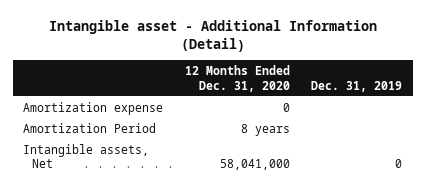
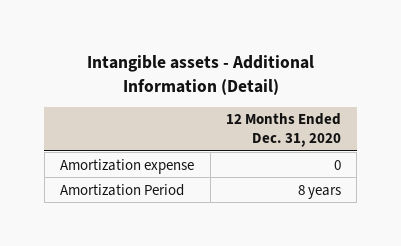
- Intangible asset - Additional Information (Detail)
+ Intangible assets - Additional Information (Detail)
- | 12 Months Ended Dec. 31, 2020 | Dec. 31, 2019
+ | 12 Months Ended Dec. 31, 2020
- Intangible assets, Net | 58,041,000 | 0

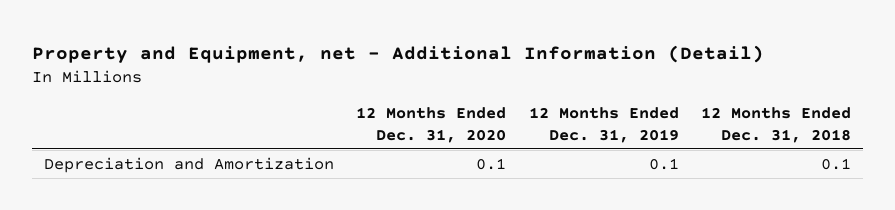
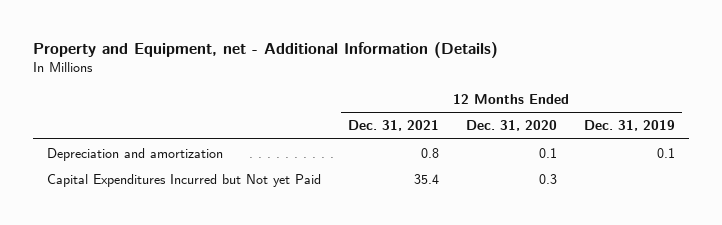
- Property and Equipment, net - Additional Information (Detail)
+ Property and Equipment, net - Additional Information (Details)
- | 12 Months Ended Dec. 31, 2020 | 12 Months Ended Dec. 31, 2019 | 12 Months Ended Dec. 31, 2018
+ | 12 Months Ended Dec. 31, 2021 | 12 Months Ended Dec. 31, 2020 | 12 Months Ended Dec. 31, 2019
- Depreciation and Amortization | 0.1 | 0.1 | 0.1
+ Depreciation and amortization | 0.8 | 0.1 | 0.1
+ Capital Expenditures Incurred but Not yet Paid | 35.4 | 0.3 |

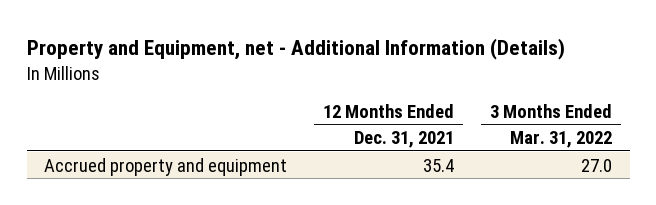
- | 12 Months Ended Dec. 31, 2021 | 12 Months Ended Dec. 31, 2020 | 12 Months Ended Dec. 31, 2019
+ | 12 Months Ended Dec. 31, 2021 | 3 Months Ended Mar. 31, 2022
- Depreciation and amortization | 0.8 | 0.1 | 0.1
- Capital Expenditures Incurred but Not yet Paid | 35.4 | 0.3 |
+ Accrued property and equipment | 35.4 | 27.0

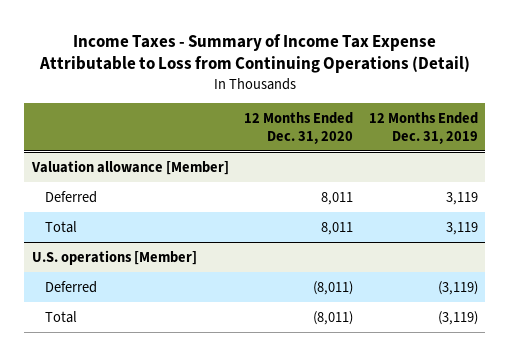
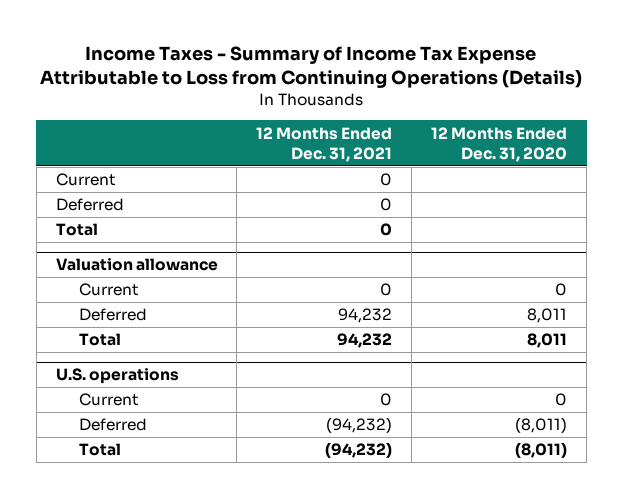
- Income Taxes - Summary of Income Tax Expense Attributable to Loss from Continuing Operations (Detail)
+ Income Taxes - Summary of Income Tax Expense Attributable to Loss from Continuing Operations (Details)
- | 12 Months Ended Dec. 31, 2020 | 12 Months Ended Dec. 31, 2019
+ | 12 Months Ended Dec. 31, 2021 | 12 Months Ended Dec. 31, 2020
- Valuation allowance [Member]
+ Current | 0 |
+ Deferred | 0 |
+ Total | 0 |
+ Valuation allowance
+ Current | 0 | 0
- U.S. operations [Member]
+ U.S. operations
+ Current | 0 | 0

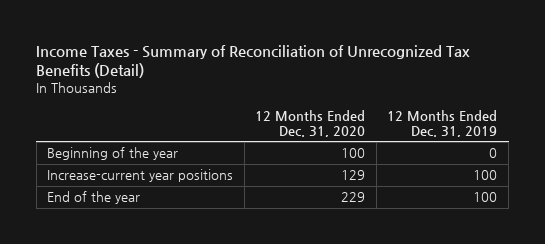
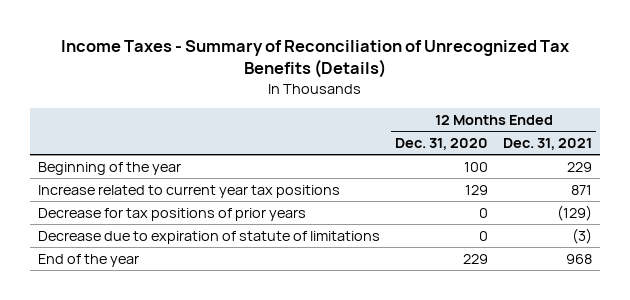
- Income Taxes - Summary of Reconciliation of Unrecognized Tax Benefits (Detail)
+ Income Taxes - Summary of Reconciliation of Unrecognized Tax Benefits (Details)
- | 12 Months Ended Dec. 31, 2020 | 12 Months Ended Dec. 31, 2019
+ | 12 Months Ended Dec. 31, 2020 | 12 Months Ended Dec. 31, 2021
- Increase-current year positions | 129 | 100
+ Increase related to current year tax positions | 129 | 871
+ Decrease for tax positions of prior years | 0 | (129)
+ Decrease due to expiration of statute of limitations | 0 | (3)

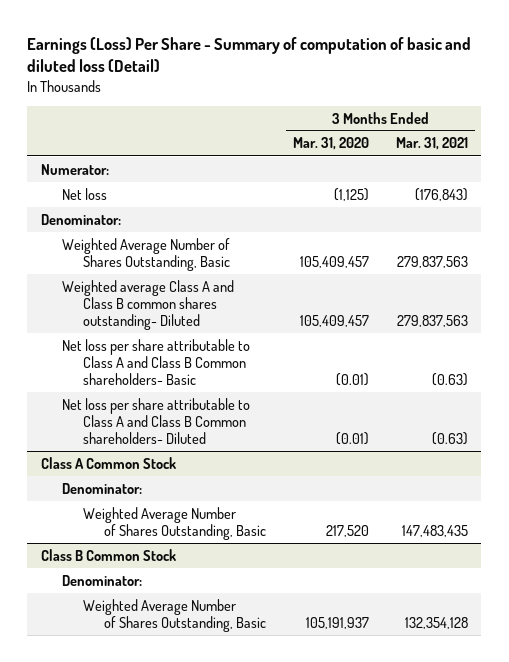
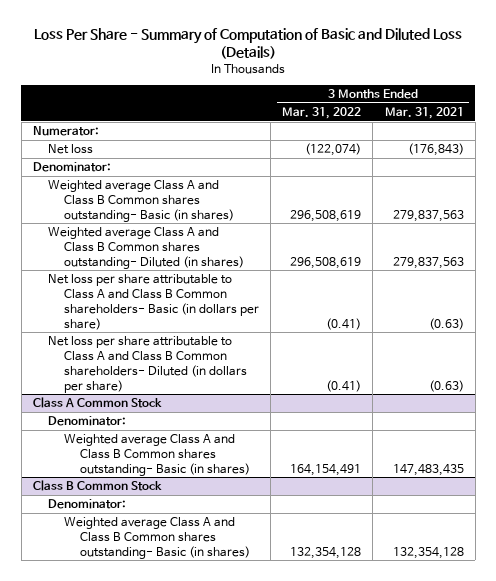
- Earnings (Loss) Per Share - Summary of computation of basic and diluted loss (Detail)
+ Loss Per Share - Summary of Computation of Basic and Diluted Loss (Details)
- | 3 Months Ended Mar. 31, 2020 | 3 Months Ended Mar. 31, 2021
+ | 3 Months Ended Mar. 31, 2022 | 3 Months Ended Mar. 31, 2021
- Weighted Average Number of Shares Outstanding, Basic | 105,409,457 | 279,837,563
- Weighted average Class A and Class B common shares outstanding- Diluted | 105,409,457 | 279,837,563
- Net loss per share attributable to Class A and Class B Common shareholders- Basic | (0.01) | (0.63)
- Net loss per share attributable to Class A and Class B Common shareholders- Diluted | (0.01) | (0.63)
+ Weighted average Class A and Class B Common shares outstanding- Basic (in shares) | 296,508,619 | 279,837,563
+ Weighted average Class A and Class B Common shares outstanding- Diluted (in shares) | 296,508,619 | 279,837,563
+ Net loss per share attributable to Class A and Class B Common shareholders- Basic (in dollars per share) | (0.41) | (0.63)
+ Net loss per share attributable to Class A and Class B Common shareholders- Diluted (in dollars per share) | (0.41) | (0.63)
@ Class A Common Stock
- Weighted Average Number of Shares Outstanding, Basic | 217,520 | 147,483,435
+ Weighted average Class A and Class B Common shares outstanding- Basic (in shares) | 164,154,491 | 147,483,435
@ Class B Common Stock
- Weighted Average Number of Shares Outstanding, Basic | 105,191,937 | 132,354,128
+ Weighted average Class A and Class B Common shares outstanding- Basic (in shares) | 132,354,128 | 132,354,128

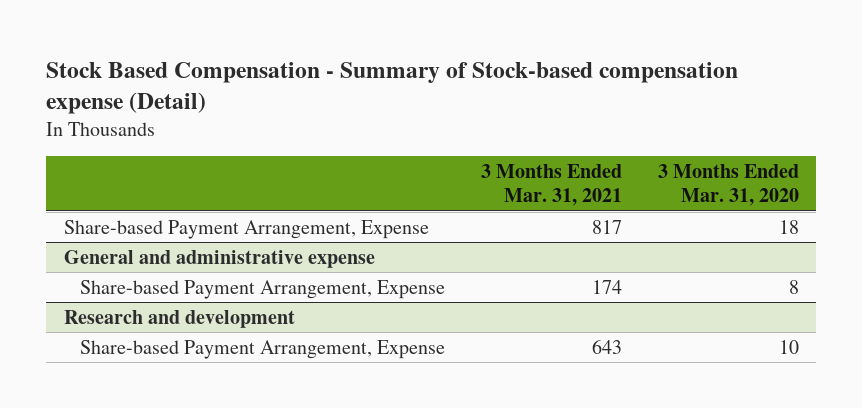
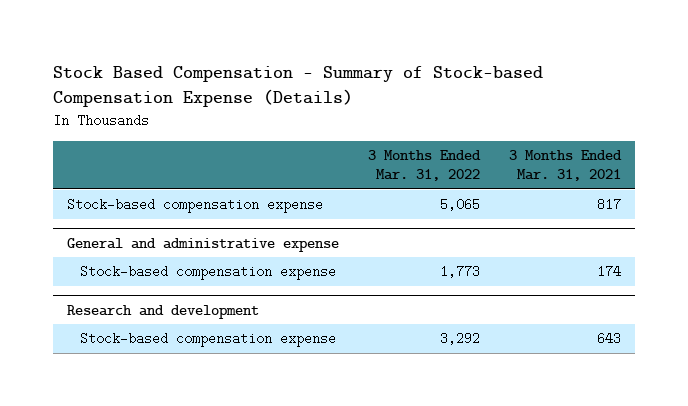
- Stock Based Compensation - Summary of Stock-based compensation expense (Detail)
+ Stock Based Compensation - Summary of Stock-based Compensation Expense (Details)
- | 3 Months Ended Mar. 31, 2021 | 3 Months Ended Mar. 31, 2020
+ | 3 Months Ended Mar. 31, 2022 | 3 Months Ended Mar. 31, 2021
- Share-based Payment Arrangement, Expense | 817 | 18
+ Stock-based compensation expense | 5,065 | 817
@ General and administrative expense
- Share-based Payment Arrangement, Expense | 174 | 8
+ Stock-based compensation expense | 1,773 | 174
@ Research and development
- Share-based Payment Arrangement, Expense | 643 | 10
+ Stock-based compensation expense | 3,292 | 643

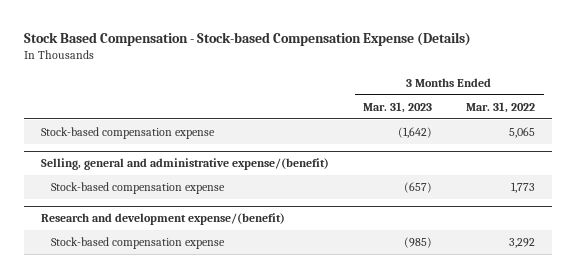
- Stock Based Compensation - Summary of Stock-based Compensation Expense (Details)
+ Stock Based Compensation - Stock-based Compensation Expense (Details)
- | 3 Months Ended Mar. 31, 2022 | 3 Months Ended Mar. 31, 2021
+ | 3 Months Ended Mar. 31, 2023 | 3 Months Ended Mar. 31, 2022
- General and administrative expense
+ Selling, general and administrative expense/(benefit)
- Research and development
+ Research and development expense/(benefit)

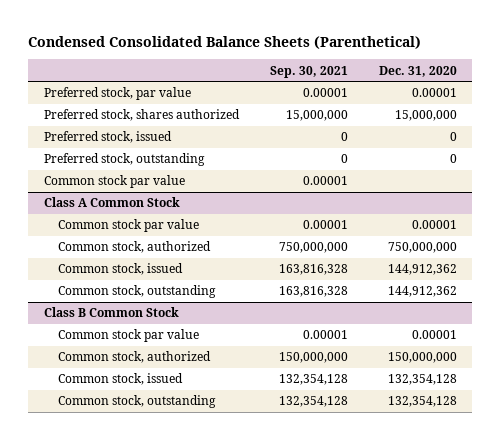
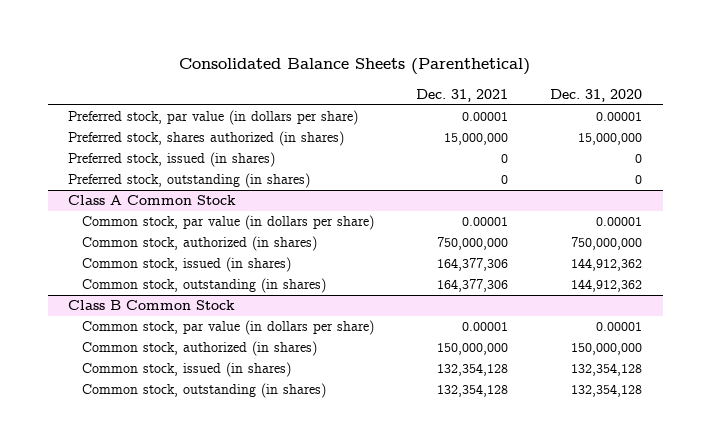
- Condensed Consolidated Balance Sheets (Parenthetical)
+ Consolidated Balance Sheets (Parenthetical)
- | Sep. 30, 2021 | Dec. 31, 2020
+ | Dec. 31, 2021 | Dec. 31, 2020
- Preferred stock, par value | 0.00001 | 0.00001
- Preferred stock, shares authorized | 15,000,000 | 15,000,000
- Preferred stock, issued | 0 | 0
- Preferred stock, outstanding | 0 | 0
- Common stock par value | 0.00001 |
+ Preferred stock, par value (in dollars per share) | 0.00001 | 0.00001
+ Preferred stock, shares authorized (in shares) | 15,000,000 | 15,000,000
+ Preferred stock, issued (in shares) | 0 | 0
+ Preferred stock, outstanding (in shares) | 0 | 0
@ Class A Common Stock
- Common stock par value | 0.00001 | 0.00001
- Common stock, authorized | 750,000,000 | 750,000,000
- Common stock, issued | 163,816,328 | 144,912,362
- Common stock, outstanding | 163,816,328 | 144,912,362
+ Common stock, par value (in dollars per share) | 0.00001 | 0.00001
+ Common stock, authorized (in shares) | 750,000,000 | 750,000,000
+ Common stock, issued (in shares) | 164,377,306 | 144,912,362
+ Common stock, outstanding (in shares) | 164,377,306 | 144,912,362
@ Class B Common Stock
- Common stock par value | 0.00001 | 0.00001
- Common stock, authorized | 150,000,000 | 150,000,000
- Common stock, issued | 132,354,128 | 132,354,128
- Common stock, outstanding | 132,354,128 | 132,354,128
+ Common stock, par value (in dollars per share) | 0.00001 | 0.00001
+ Common stock, authorized (in shares) | 150,000,000 | 150,000,000
+ Common stock, issued (in shares) | 132,354,128 | 132,354,128
+ Common stock, outstanding (in shares) | 132,354,128 | 132,354,128

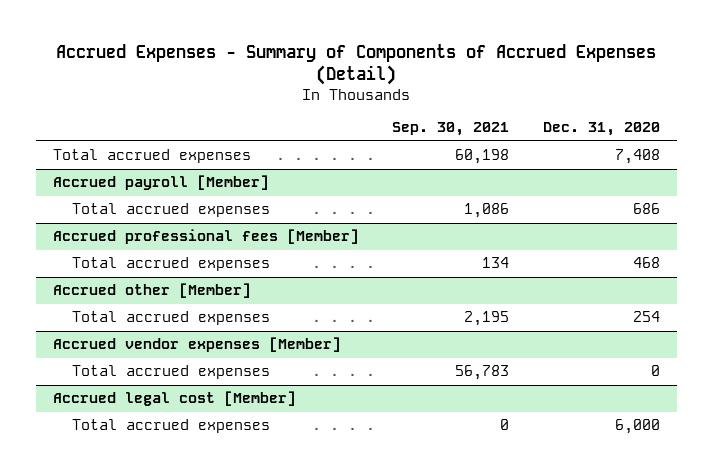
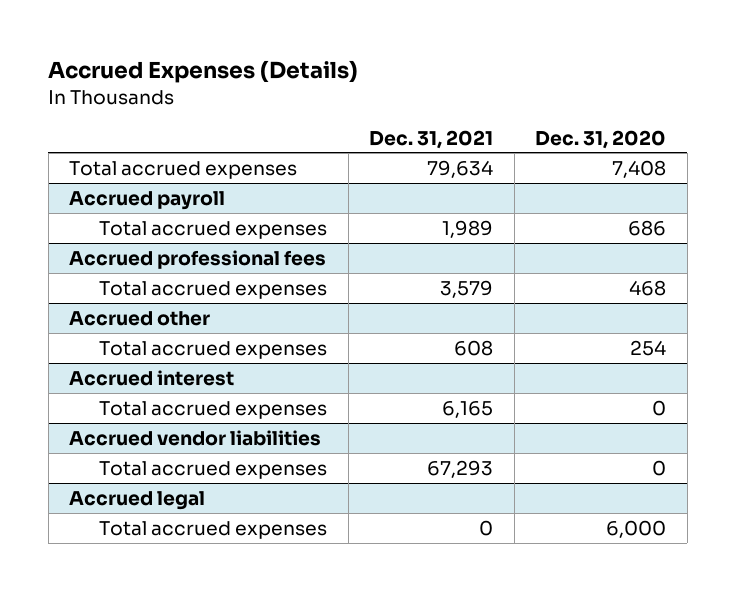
- Accrued Expenses - Summary of Components of Accrued Expenses (Detail)
+ Accrued Expenses (Details)
- | Sep. 30, 2021 | Dec. 31, 2020
+ | Dec. 31, 2021 | Dec. 31, 2020
- Accrued payroll [Member]
+ Accrued payroll
- Accrued professional fees [Member]
+ Accrued professional fees
- Accrued other [Member]
+ Accrued other
- Accrued vendor expenses [Member]
+ Accrued interest
- Accrued legal cost [Member]
+ Accrued vendor liabilities
+ Total accrued expenses | 67,293 | 0
+ Accrued legal

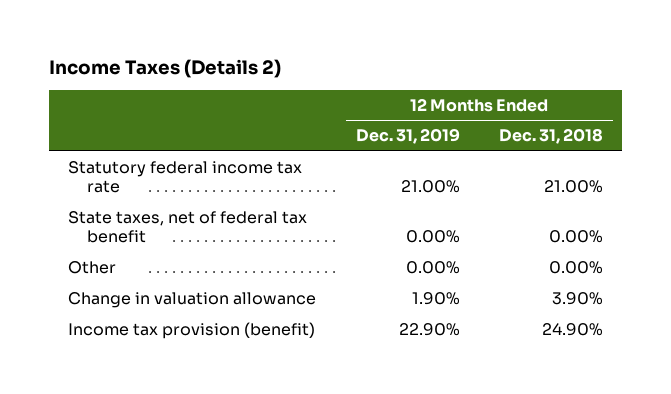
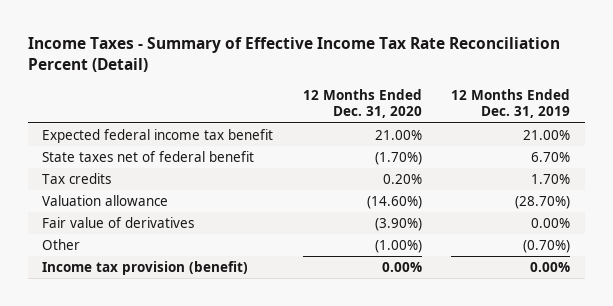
- Income Taxes (Details 2)
+ Income Taxes - Summary of Effective Income Tax Rate Reconciliation Percent (Detail)
- | 12 Months Ended Dec. 31, 2019 | 12 Months Ended Dec. 31, 2018
+ | 12 Months Ended Dec. 31, 2020 | 12 Months Ended Dec. 31, 2019
- Statutory federal income tax rate | 21.00% | 21.00%
- State taxes, net of federal tax benefit | 0.00% | 0.00%
- Other | 0.00% | 0.00%
- Change in valuation allowance | 1.90% | 3.90%
- Income tax provision (benefit) | 22.90% | 24.90%
+ Expected federal income tax benefit | 21.00% | 21.00%
+ State taxes net of federal benefit | (1.70%) | 6.70%
+ Tax credits | 0.20% | 1.70%
+ Valuation allowance | (14.60%) | (28.70%)
+ Fair value of derivatives | (3.90%) | 0.00%
+ Other | (1.00%) | (0.70%)
+ Income tax provision (benefit) | 0.00% | 0.00%

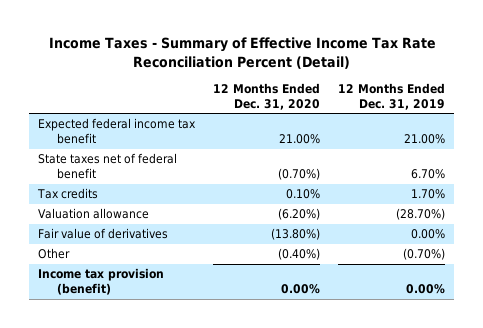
- State taxes net of federal benefit | (1.70%) | 6.70%
- Tax credits | 0.20% | 1.70%
- Valuation allowance | (14.60%) | (28.70%)
- Fair value of derivatives | (3.90%) | 0.00%
- Other | (1.00%) | (0.70%)
+ State taxes net of federal benefit | (0.70%) | 6.70%
+ Tax credits | 0.10% | 1.70%
+ Valuation allowance | (6.20%) | (28.70%)
+ Fair value of derivatives | (13.80%) | 0.00%
+ Other | (0.40%) | (0.70%)

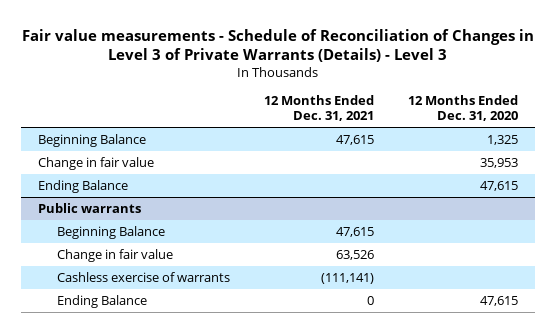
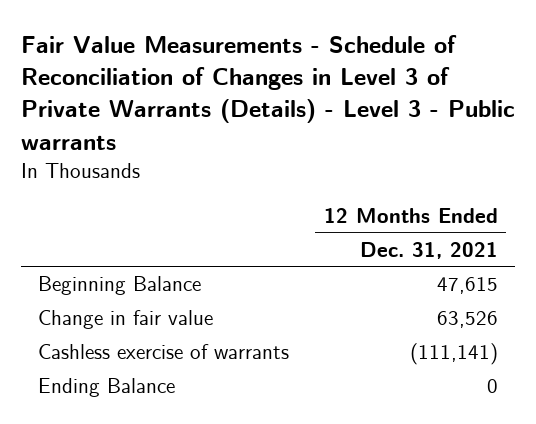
- Fair value measurements - Schedule of Reconciliation of Changes in Level 3 of Private Warrants (Details) - Level 3
+ Fair Value Measurements - Schedule of Reconciliation of Changes in Level 3 of Private Warrants (Details) - Level 3 - Public warrants
- | 12 Months Ended Dec. 31, 2021 | 12 Months Ended Dec. 31, 2020
+ | 12 Months Ended Dec. 31, 2021
- Change in fair value | | 35,953
- Ending Balance | | 47,615
- Public warrants
- Beginning Balance | 47,615 |

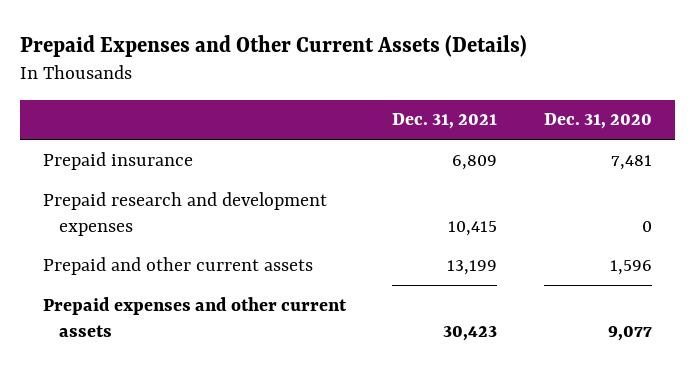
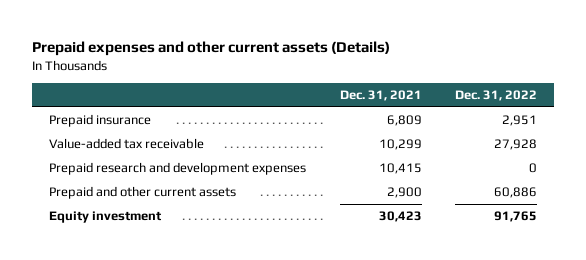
- Prepaid Expenses and Other Current Assets (Details)
+ Prepaid expenses and other current assets (Details)
- | Dec. 31, 2021 | Dec. 31, 2020
+ | Dec. 31, 2021 | Dec. 31, 2022
+ Value-added tax receivable | 10,299 | 27,928
- Prepaid and other current assets | 13,199 | 1,596
- Prepaid expenses and other current assets | 30,423 | 9,077
+ Prepaid and other current assets | 2,900 | 60,886
+ Equity investment | 30,423 | 91,765

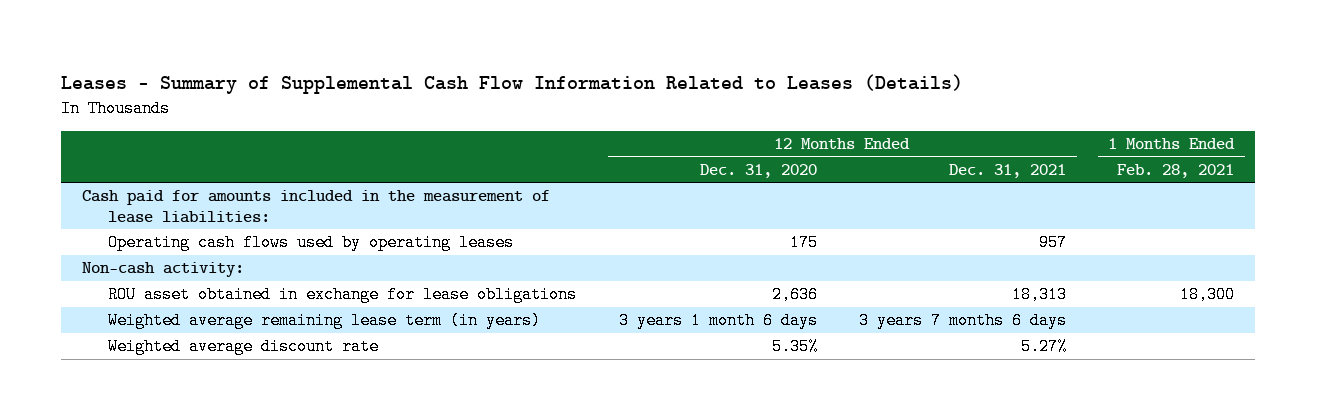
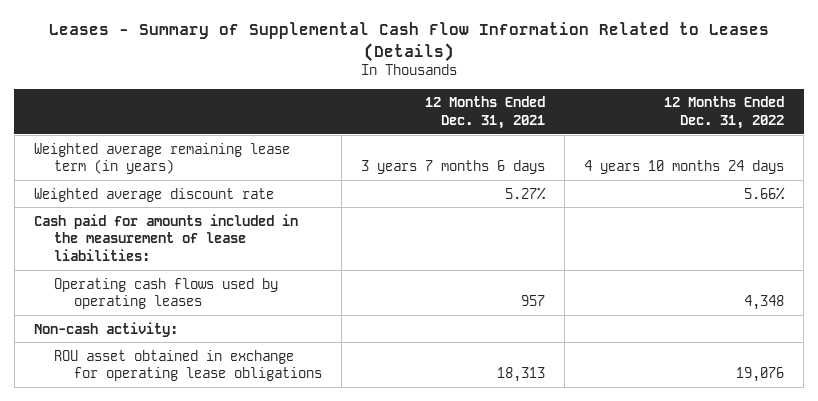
- | 12 Months Ended Dec. 31, 2020 | 12 Months Ended Dec. 31, 2021 | 1 Months Ended Feb. 28, 2021
+ | 12 Months Ended Dec. 31, 2021 | 12 Months Ended Dec. 31, 2022
moved up: Weighted average remaining lease term (in years) | 3 years 7 months 6 days | 4 years 10 months 24 days
moved up: Weighted average discount rate | 5.27% | 5.66%
- ROU asset obtained in exchange for lease obligations | 2,636 | 18,313 | 18,300
+ ROU asset obtained in exchange for operating lease obligations | 18,313 | 19,076

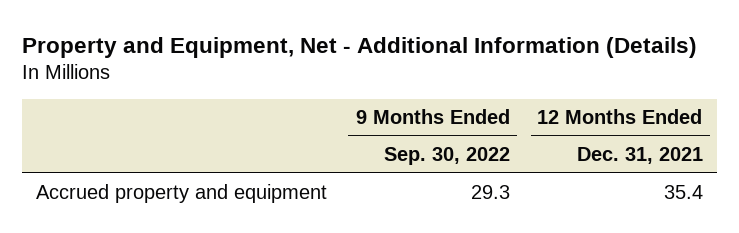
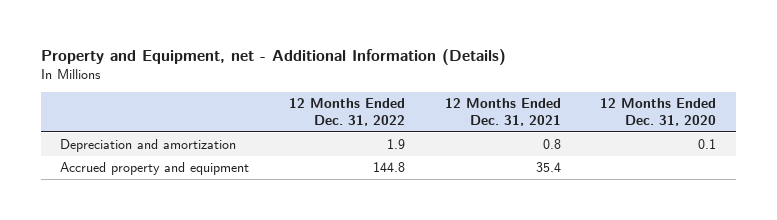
- Property and Equipment, Net - Additional Information (Details)
+ Property and Equipment, net - Additional Information (Details)
- | 9 Months Ended Sep. 30, 2022 | 12 Months Ended Dec. 31, 2021
+ | 12 Months Ended Dec. 31, 2022 | 12 Months Ended Dec. 31, 2021 | 12 Months Ended Dec. 31, 2020
+ Depreciation and amortization | 1.9 | 0.8 | 0.1

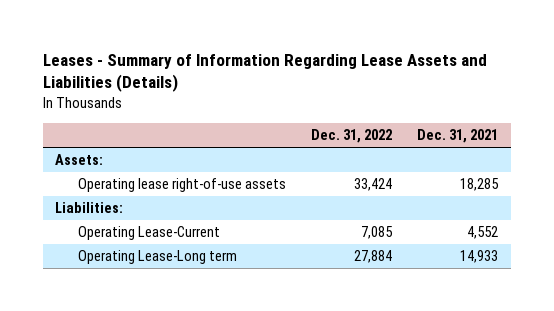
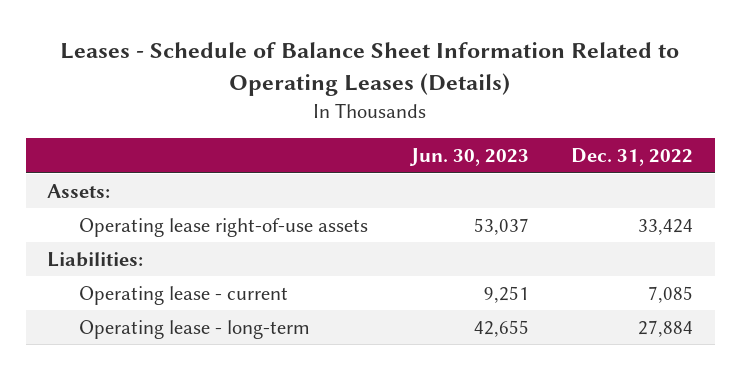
- Leases - Summary of Information Regarding Lease Assets and Liabilities (Details)
+ Leases - Schedule of Balance Sheet Information Related to Operating Leases (Details)
- | Dec. 31, 2022 | Dec. 31, 2021
+ | Jun. 30, 2023 | Dec. 31, 2022
- Operating Lease-Current | 7,085 | 4,552
- Operating Lease-Long term | 27,884 | 14,933
+ Operating lease - current | 9,251 | 7,085
+ Operating lease - long-term | 42,655 | 27,884

